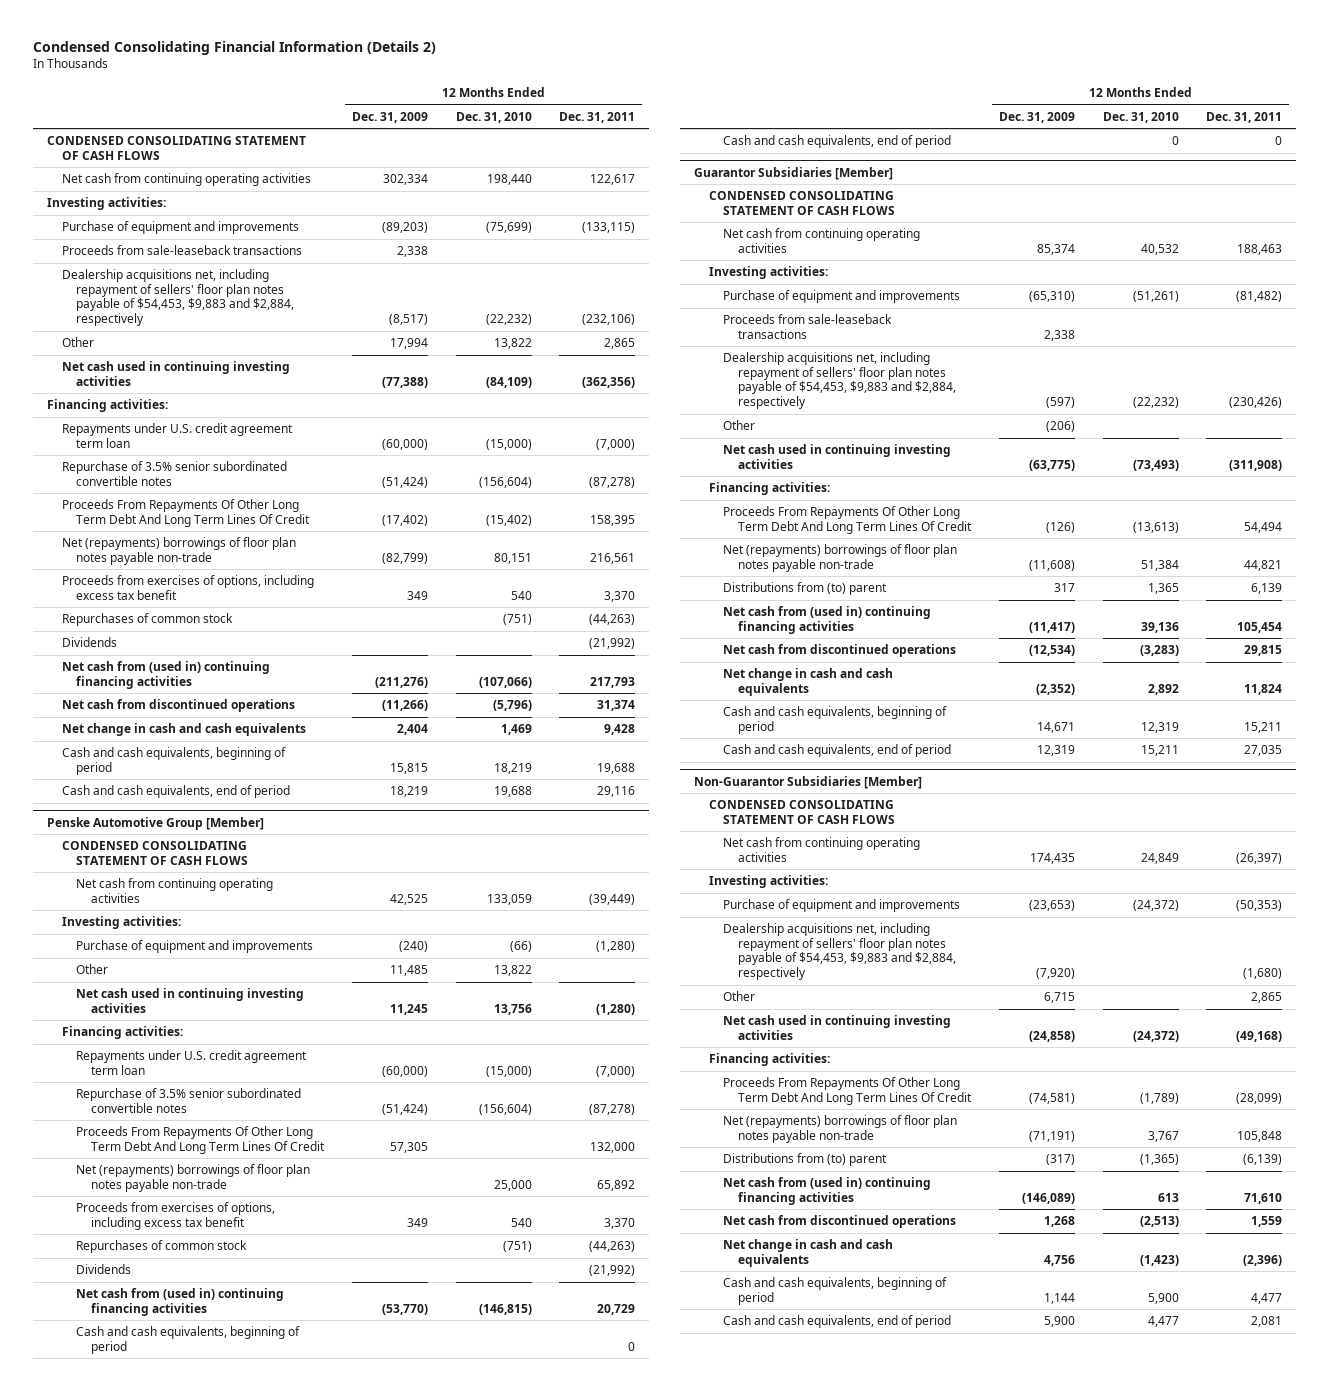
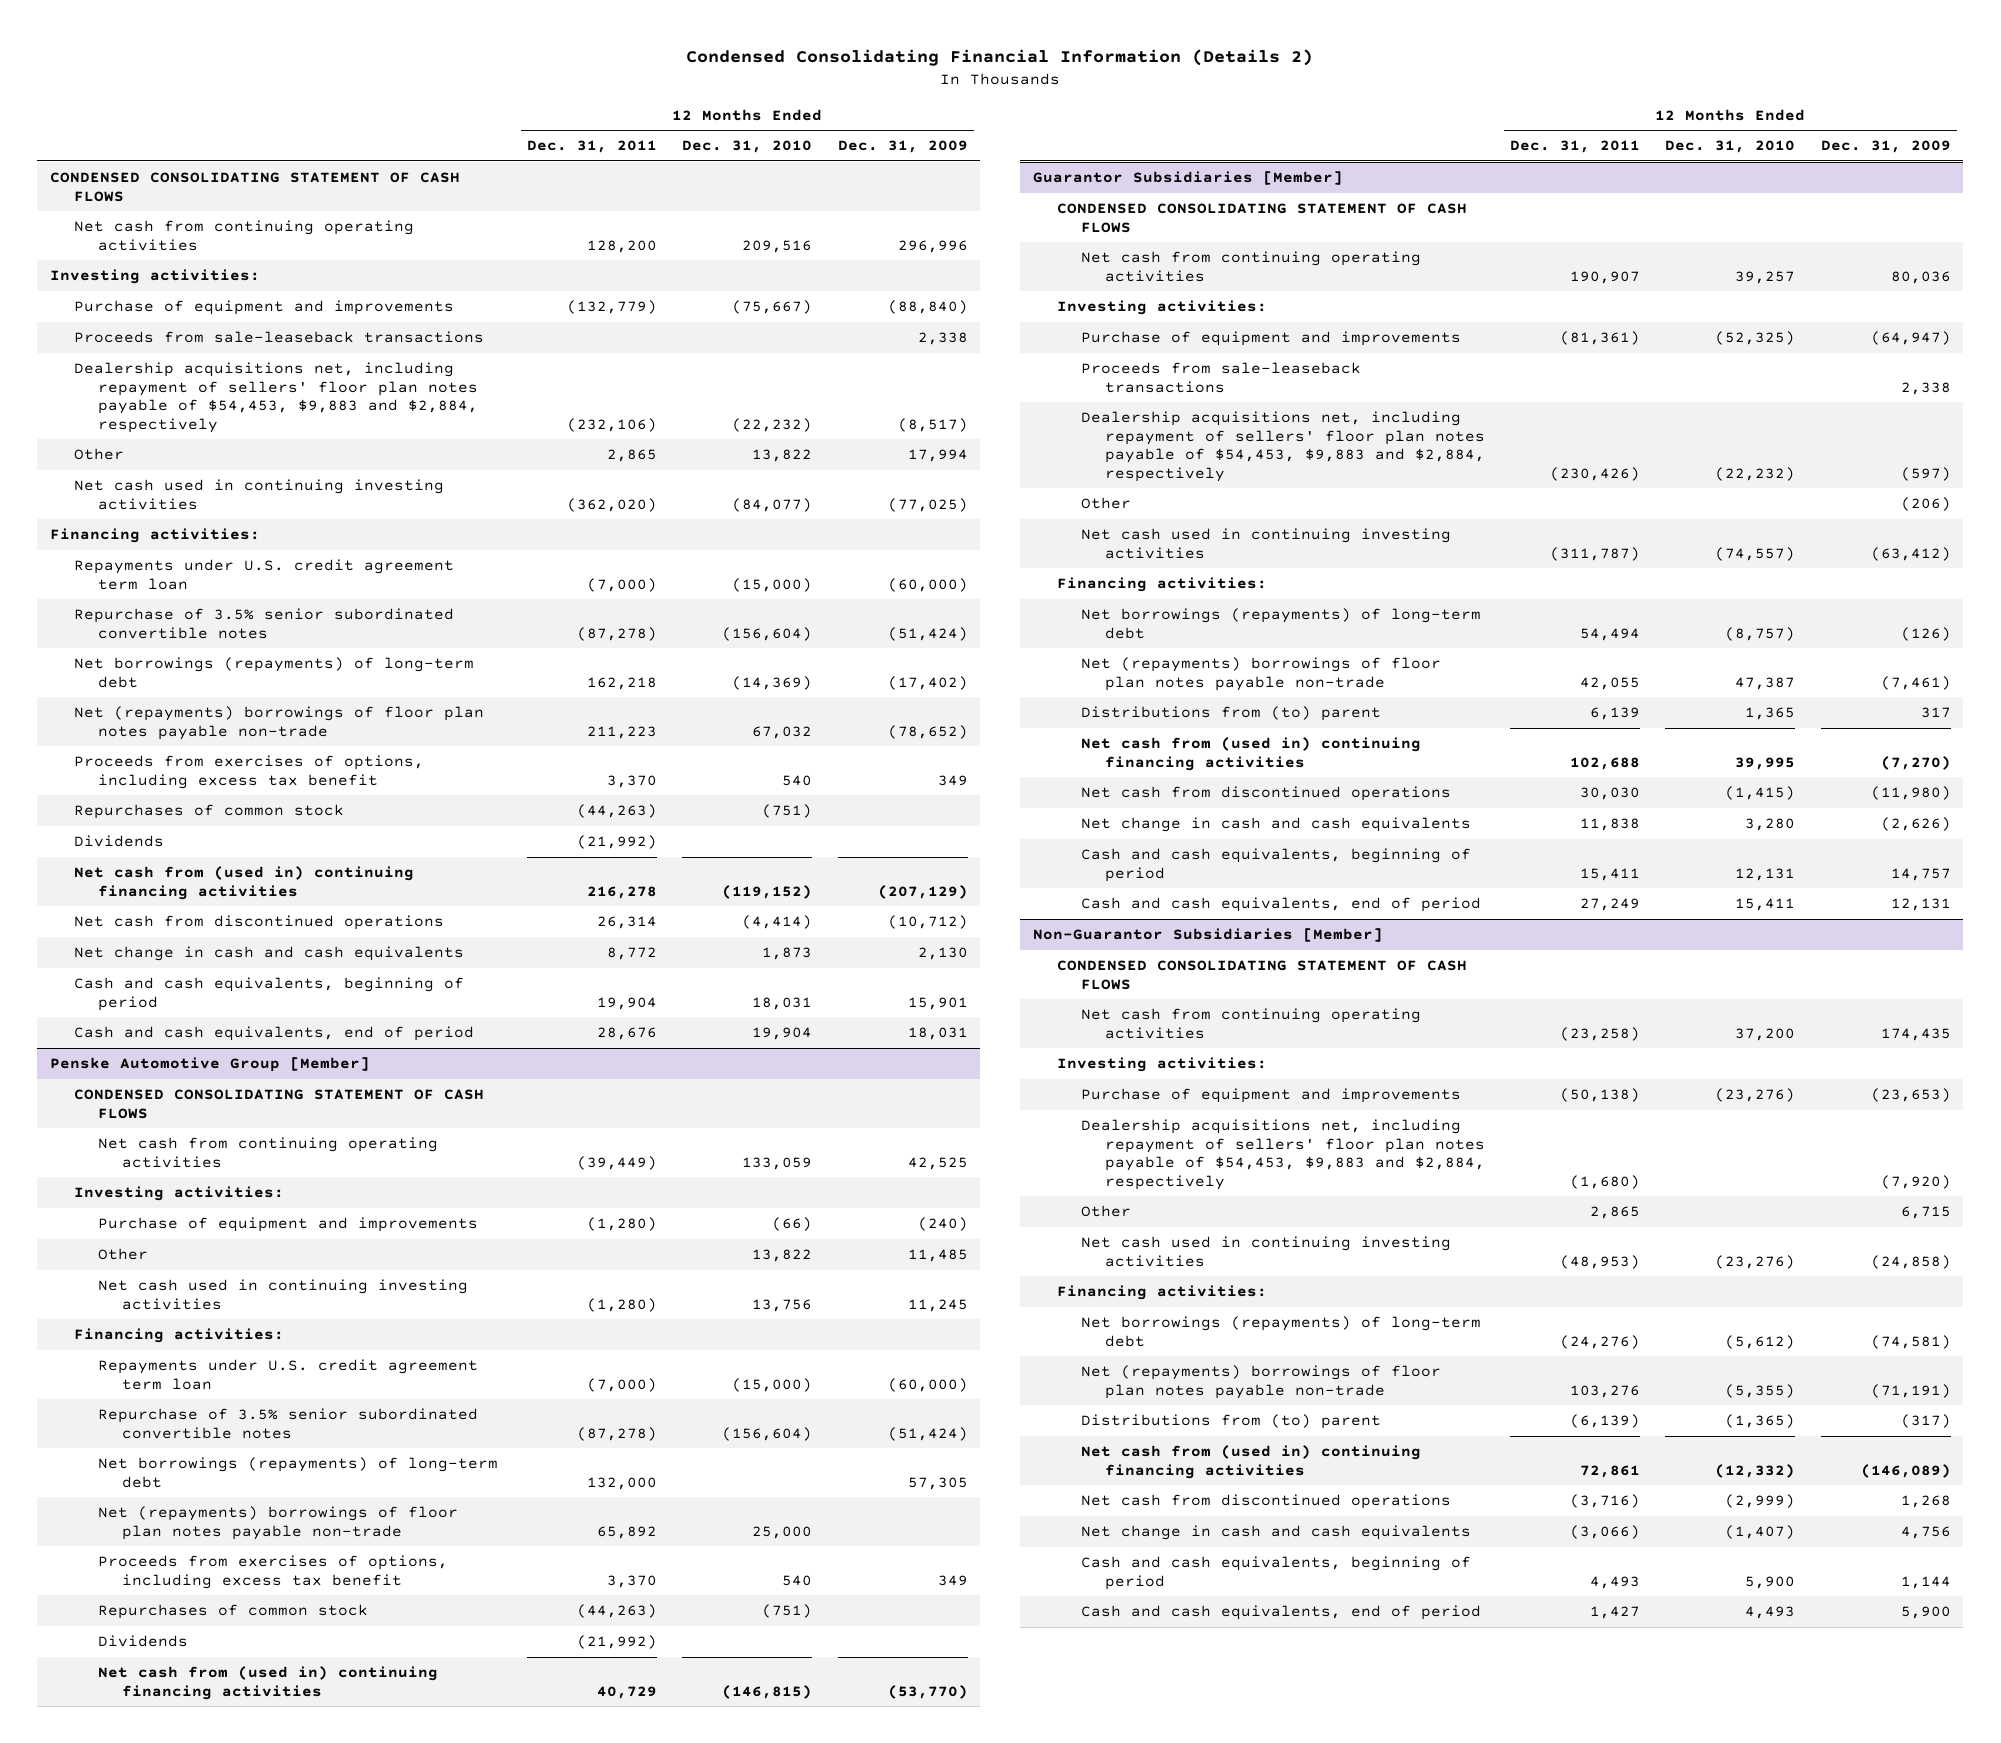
- | 12 Months Ended Dec. 31, 2009 | 12 Months Ended Dec. 31, 2010 | 12 Months Ended Dec. 31, 2011
+ | 12 Months Ended Dec. 31, 2011 | 12 Months Ended Dec. 31, 2010 | 12 Months Ended Dec. 31, 2009
- Net cash from continuing operating activities | 302,334 | 198,440 | 122,617
+ Net cash from continuing operating activities | 128,200 | 209,516 | 296,996
- Purchase of equipment and improvements | (89,203) | (75,699) | (133,115)
+ Purchase of equipment and improvements | (132,779) | (75,667) | (88,840)
- Net cash used in continuing investing activities | (77,388) | (84,109) | (362,356)
+ Net cash used in continuing investing activities | (362,020) | (84,077) | (77,025)
- Proceeds From Repayments Of Other Long Term Debt And Long Term Lines Of Credit | (17,402) | (15,402) | 158,395
- Net (repayments) borrowings of floor plan notes payable non-trade | (82,799) | 80,151 | 216,561
+ Net borrowings (repayments) of long-term debt | 162,218 | (14,369) | (17,402)
+ Net (repayments) borrowings of floor plan notes payable non-trade | 211,223 | 67,032 | (78,652)
- Net cash from (used in) continuing financing activities | (211,276) | (107,066) | 217,793
- Net cash from discontinued operations | (11,266) | (5,796) | 31,374
- Net change in cash and cash equivalents | 2,404 | 1,469 | 9,428
- Cash and cash equivalents, beginning of period | 15,815 | 18,219 | 19,688
- Cash and cash equivalents, end of period | 18,219 | 19,688 | 29,116
+ Net cash from (used in) continuing financing activities | 216,278 | (119,152) | (207,129)
+ Net cash from discontinued operations | 26,314 | (4,414) | (10,712)
+ Net change in cash and cash equivalents | 8,772 | 1,873 | 2,130
+ Cash and cash equivalents, beginning of period | 19,904 | 18,031 | 15,901
+ Cash and cash equivalents, end of period | 28,676 | 19,904 | 18,031
@ Penske Automotive Group [Member]
- Proceeds From Repayments Of Other Long Term Debt And Long Term Lines Of Credit | 57,305 | | 132,000
+ Net borrowings (repayments) of long-term debt | 132,000 | | 57,305
- Net cash from (used in) continuing financing activities | (53,770) | (146,815) | 20,729
- Cash and cash equivalents, beginning of period | | | 0
- Cash and cash equivalents, end of period | | 0 | 0
+ Net cash from (used in) continuing financing activities | 40,729 | (146,815) | (53,770)
@ Guarantor Subsidiaries [Member]
- Net cash from continuing operating activities | 85,374 | 40,532 | 188,463
+ Net cash from continuing operating activities | 190,907 | 39,257 | 80,036
- Purchase of equipment and improvements | (65,310) | (51,261) | (81,482)
+ Purchase of equipment and improvements | (81,361) | (52,325) | (64,947)
- Net cash used in continuing investing activities | (63,775) | (73,493) | (311,908)
+ Net cash used in continuing investing activities | (311,787) | (74,557) | (63,412)
- Proceeds From Repayments Of Other Long Term Debt And Long Term Lines Of Credit | (126) | (13,613) | 54,494
- Net (repayments) borrowings of floor plan notes payable non-trade | (11,608) | 51,384 | 44,821
+ Net borrowings (repayments) of long-term debt | 54,494 | (8,757) | (126)
+ Net (repayments) borrowings of floor plan notes payable non-trade | 42,055 | 47,387 | (7,461)
- Net cash from (used in) continuing financing activities | (11,417) | 39,136 | 105,454
- Net cash from discontinued operations | (12,534) | (3,283) | 29,815
- Net change in cash and cash equivalents | (2,352) | 2,892 | 11,824
- Cash and cash equivalents, beginning of period | 14,671 | 12,319 | 15,211
- Cash and cash equivalents, end of period | 12,319 | 15,211 | 27,035
+ Net cash from (used in) continuing financing activities | 102,688 | 39,995 | (7,270)
+ Net cash from discontinued operations | 30,030 | (1,415) | (11,980)
+ Net change in cash and cash equivalents | 11,838 | 3,280 | (2,626)
+ Cash and cash equivalents, beginning of period | 15,411 | 12,131 | 14,757
+ Cash and cash equivalents, end of period | 27,249 | 15,411 | 12,131
@ Non-Guarantor Subsidiaries [Member]
- Net cash from continuing operating activities | 174,435 | 24,849 | (26,397)
+ Net cash from continuing operating activities | (23,258) | 37,200 | 174,435
- Purchase of equipment and improvements | (23,653) | (24,372) | (50,353)
+ Purchase of equipment and improvements | (50,138) | (23,276) | (23,653)
- Net cash used in continuing investing activities | (24,858) | (24,372) | (49,168)
+ Net cash used in continuing investing activities | (48,953) | (23,276) | (24,858)
- Proceeds From Repayments Of Other Long Term Debt And Long Term Lines Of Credit | (74,581) | (1,789) | (28,099)
- Net (repayments) borrowings of floor plan notes payable non-trade | (71,191) | 3,767 | 105,848
+ Net borrowings (repayments) of long-term debt | (24,276) | (5,612) | (74,581)
+ Net (repayments) borrowings of floor plan notes payable non-trade | 103,276 | (5,355) | (71,191)
- Net cash from (used in) continuing financing activities | (146,089) | 613 | 71,610
- Net cash from discontinued operations | 1,268 | (2,513) | 1,559
- Net change in cash and cash equivalents | 4,756 | (1,423) | (2,396)
- Cash and cash equivalents, beginning of period | 1,144 | 5,900 | 4,477
- Cash and cash equivalents, end of period | 5,900 | 4,477 | 2,081
+ Net cash from (used in) continuing financing activities | 72,861 | (12,332) | (146,089)
+ Net cash from discontinued operations | (3,716) | (2,999) | 1,268
+ Net change in cash and cash equivalents | (3,066) | (1,407) | 4,756
+ Cash and cash equivalents, beginning of period | 4,493 | 5,900 | 1,144
+ Cash and cash equivalents, end of period | 1,427 | 4,493 | 5,900

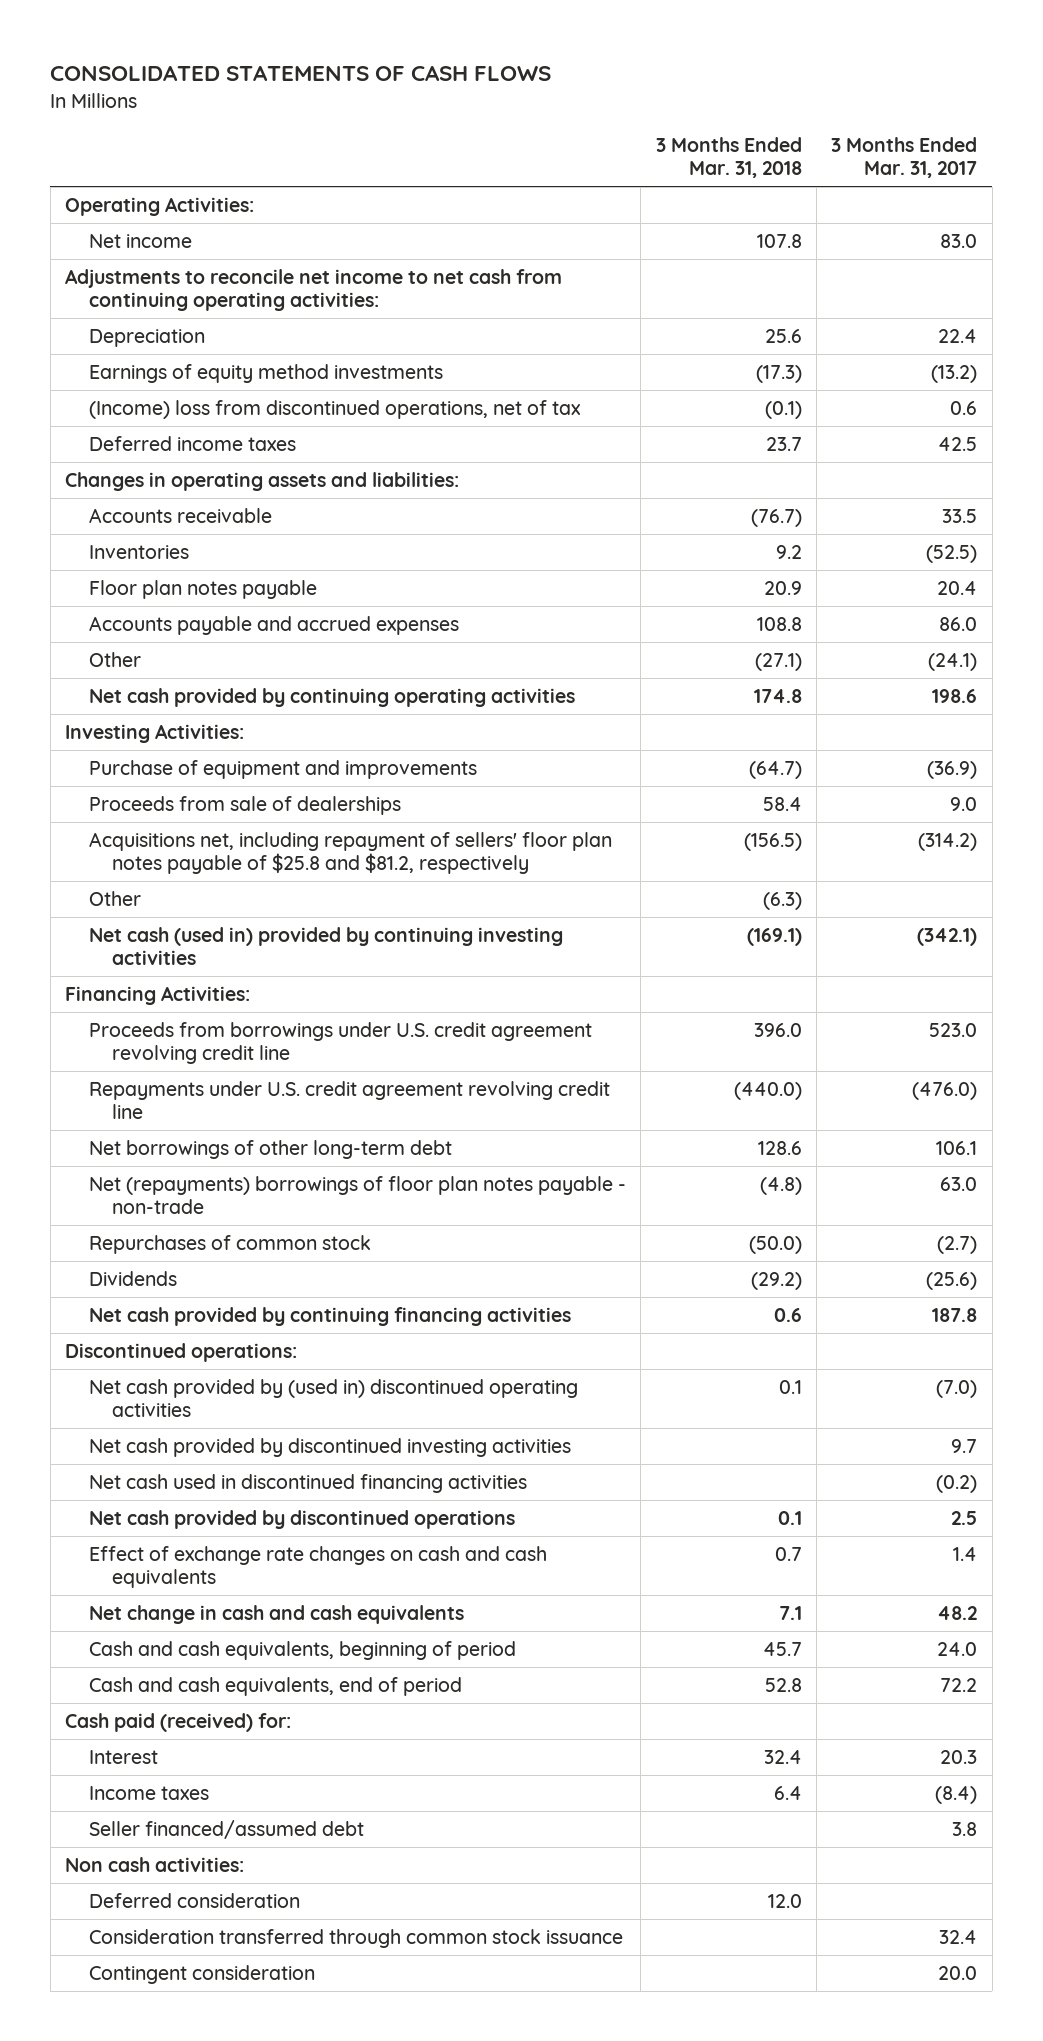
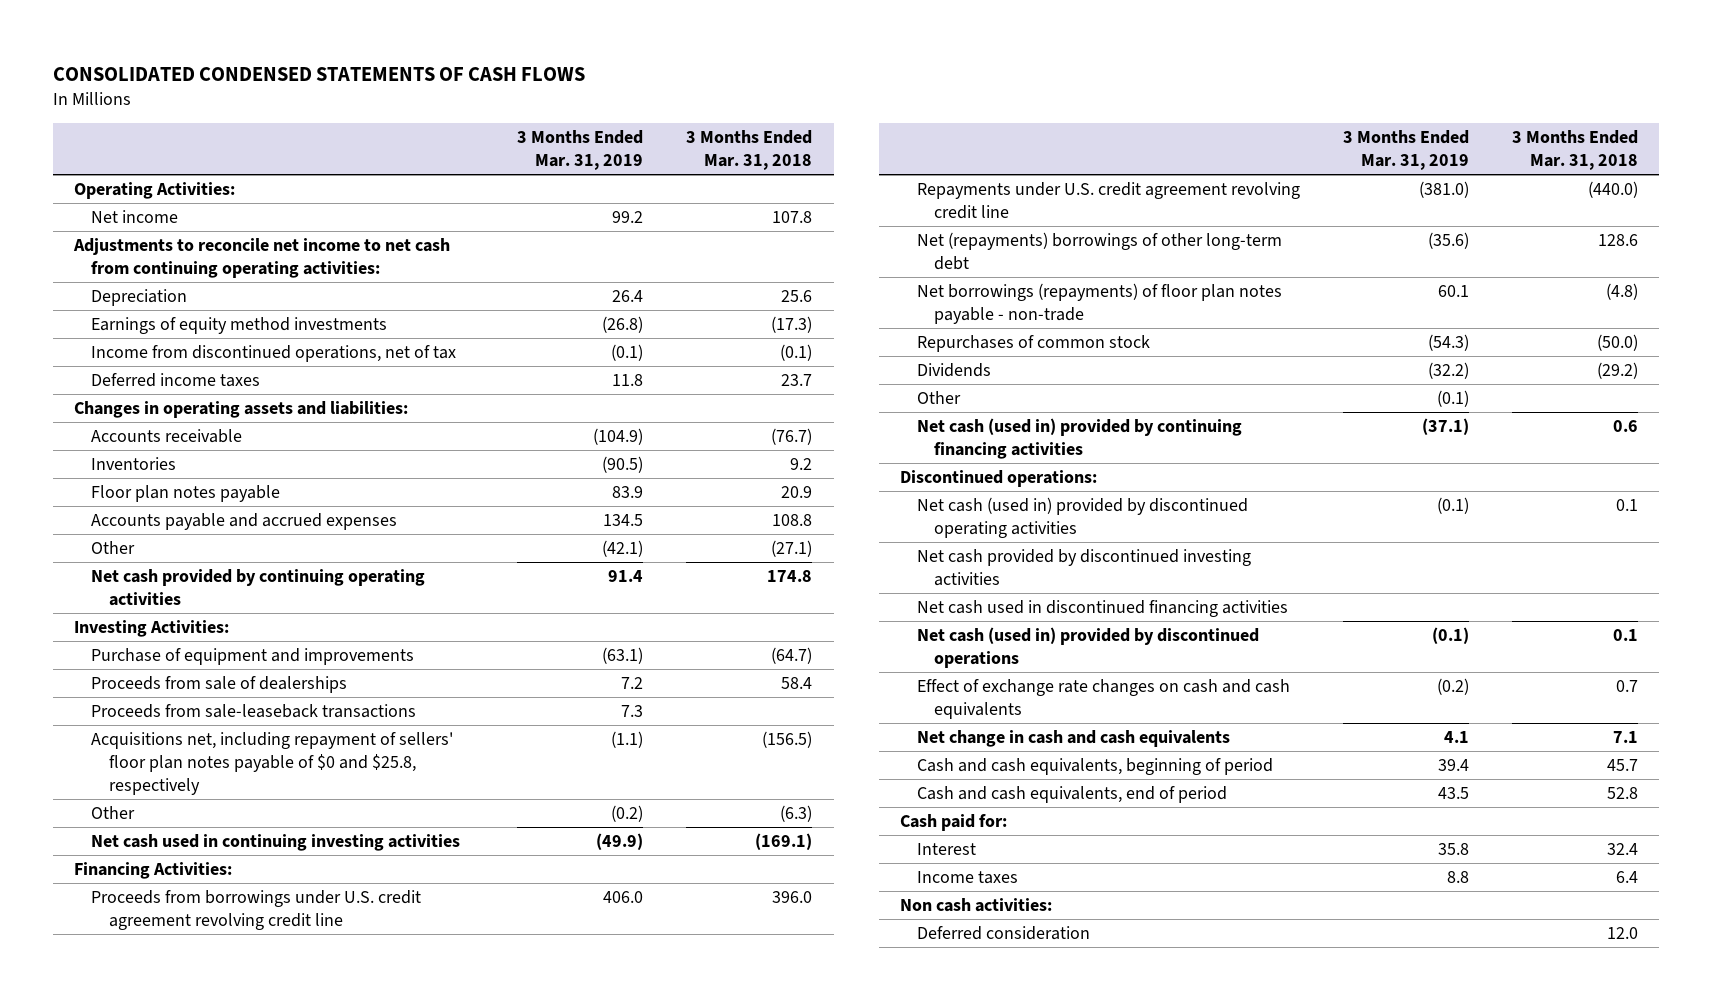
- CONSOLIDATED STATEMENTS OF CASH FLOWS
+ CONSOLIDATED CONDENSED STATEMENTS OF CASH FLOWS
- | 3 Months Ended Mar. 31, 2018 | 3 Months Ended Mar. 31, 2017
+ | 3 Months Ended Mar. 31, 2019 | 3 Months Ended Mar. 31, 2018
- (Income) loss from discontinued operations, net of tax | (0.1) | 0.6
+ Income from discontinued operations, net of tax | (0.1) | (0.1)
- Acquisitions net, including repayment of sellers' floor plan notes payable of $25.8 and $81.2, respectively | (156.5) | (314.2)
+ Proceeds from sale-leaseback transactions | 7.3 |
+ Acquisitions net, including repayment of sellers' floor plan notes payable of $0 and $25.8, respectively | (1.1) | (156.5)
- Net cash (used in) provided by continuing investing activities | (169.1) | (342.1)
+ Net cash used in continuing investing activities | (49.9) | (169.1)
- Net borrowings of other long-term debt | 128.6 | 106.1
- Net (repayments) borrowings of floor plan notes payable - non-trade | (4.8) | 63.0
+ Net (repayments) borrowings of other long-term debt | (35.6) | 128.6
+ Net borrowings (repayments) of floor plan notes payable - non-trade | 60.1 | (4.8)
- Net cash provided by continuing financing activities | 0.6 | 187.8
+ Other | (0.1) |
+ Net cash (used in) provided by continuing financing activities | (37.1) | 0.6
- Net cash provided by (used in) discontinued operating activities | 0.1 | (7.0)
+ Net cash (used in) provided by discontinued operating activities | (0.1) | 0.1
- Net cash provided by discontinued operations | 0.1 | 2.5
+ Net cash (used in) provided by discontinued operations | (0.1) | 0.1
- Cash paid (received) for:
+ Cash paid for:
- Seller financed/assumed debt | | 3.8
- Consideration transferred through common stock issuance | | 32.4
- Contingent consideration | | 20.0

